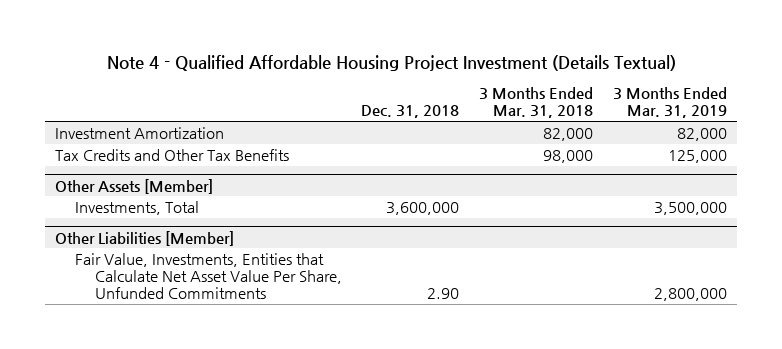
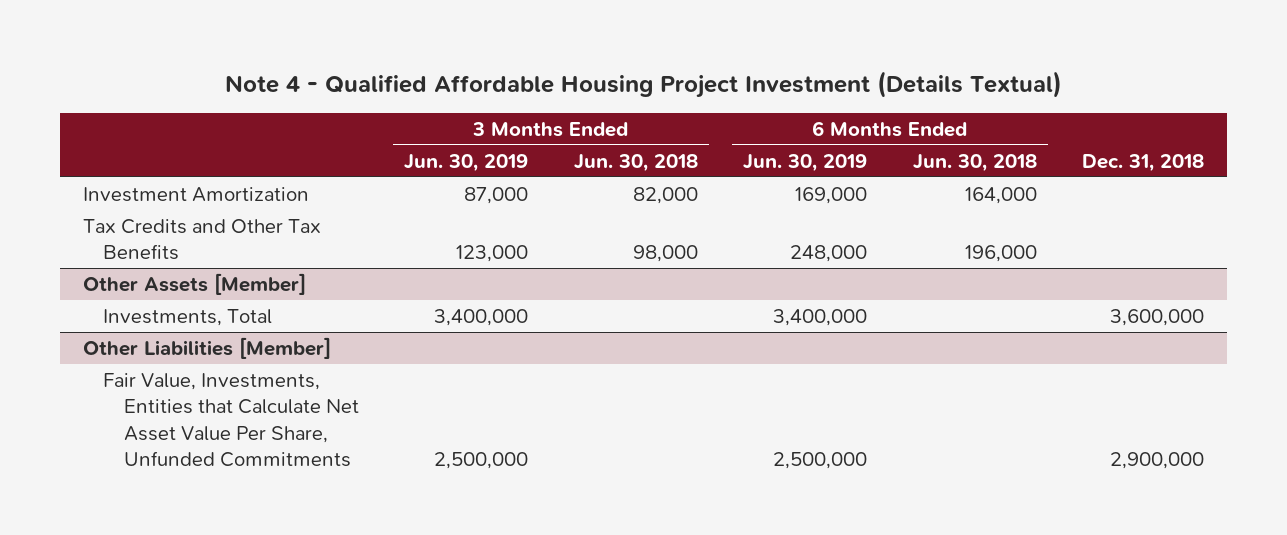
- | Dec. 31, 2018 | 3 Months Ended Mar. 31, 2018 | 3 Months Ended Mar. 31, 2019
+ | 3 Months Ended Jun. 30, 2019 | 3 Months Ended Jun. 30, 2018 | 6 Months Ended Jun. 30, 2019 | 6 Months Ended Jun. 30, 2018 | Dec. 31, 2018
@ Other Liabilities [Member]
- Fair Value, Investments, Entities that Calculate Net Asset Value Per Share, Unfunded Commitments | 2.90 | | 2,800,000
+ Fair Value, Investments, Entities that Calculate Net Asset Value Per Share, Unfunded Commitments | 2,500,000 | | 2,500,000 | | 2,900,000

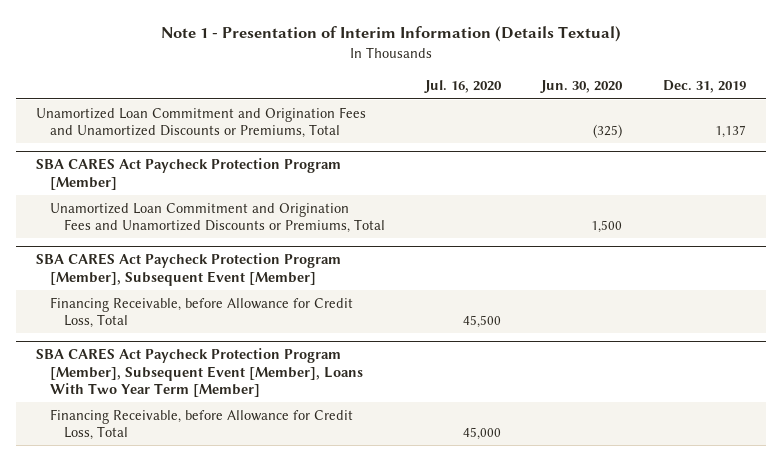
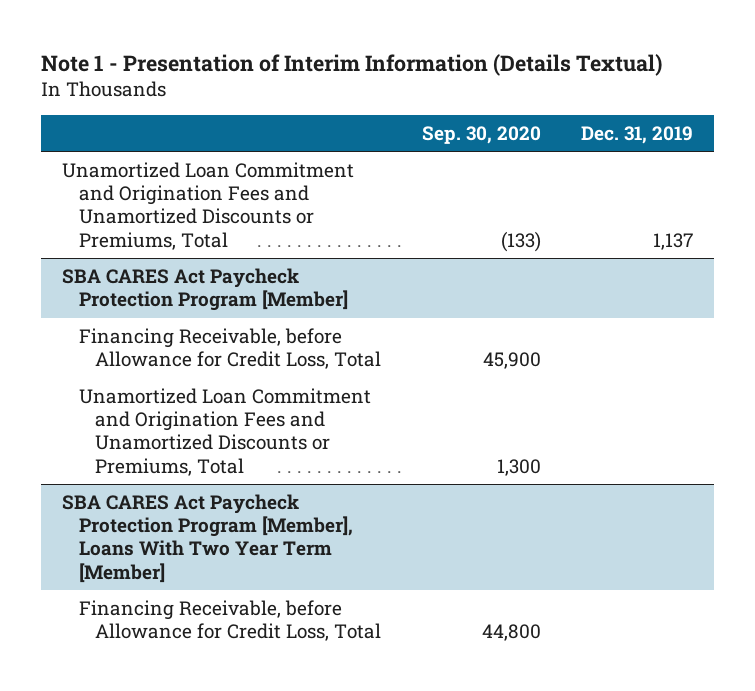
- | Jul. 16, 2020 | Jun. 30, 2020 | Dec. 31, 2019
+ | Sep. 30, 2020 | Dec. 31, 2019
@ SBA CARES Act Paycheck Protection Program [Member]
+ Financing Receivable, before Allowance for Credit Loss, Total | 45,900 |
- SBA CARES Act Paycheck Protection Program [Member], Subsequent Event [Member]
- Financing Receivable, before Allowance for Credit Loss, Total | 45,500 | |
- SBA CARES Act Paycheck Protection Program [Member], Subsequent Event [Member], Loans With Two Year Term [Member]
+ SBA CARES Act Paycheck Protection Program [Member], Loans With Two Year Term [Member]

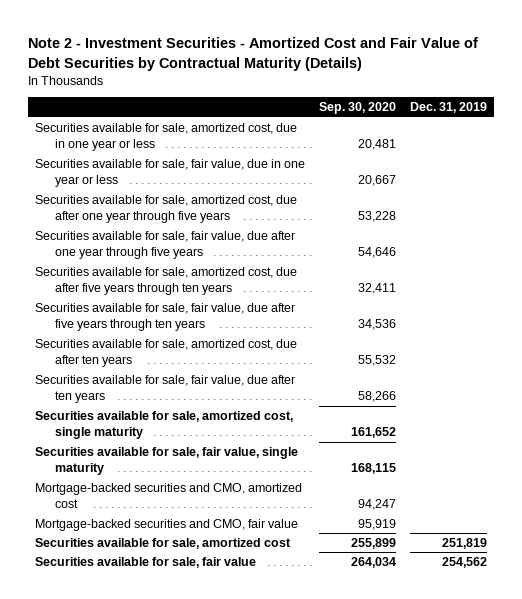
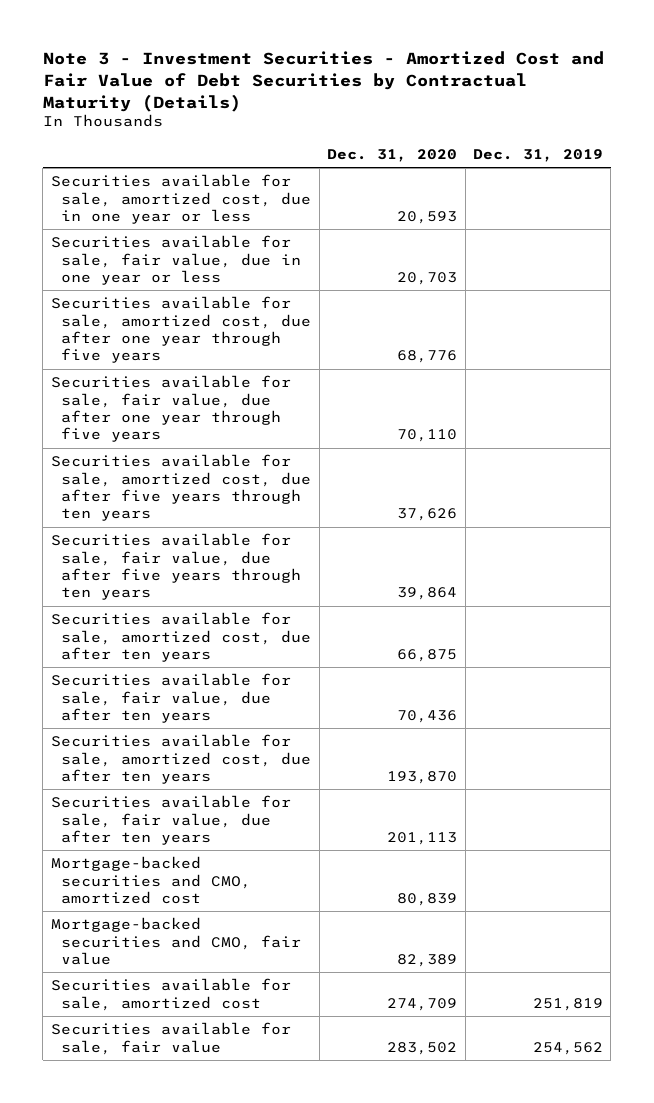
- Note 2 - Investment Securities - Amortized Cost and Fair Value of Debt Securities by Contractual Maturity (Details)
+ Note 3 - Investment Securities - Amortized Cost and Fair Value of Debt Securities by Contractual Maturity (Details)
- | Sep. 30, 2020 | Dec. 31, 2019
+ | Dec. 31, 2020 | Dec. 31, 2019
- Securities available for sale, amortized cost, single maturity | 161,652 |
- Securities available for sale, fair value, single maturity | 168,115 |
+ Securities available for sale, amortized cost, due after ten years | 193,870 |
+ Securities available for sale, fair value, due after ten years | 201,113 |

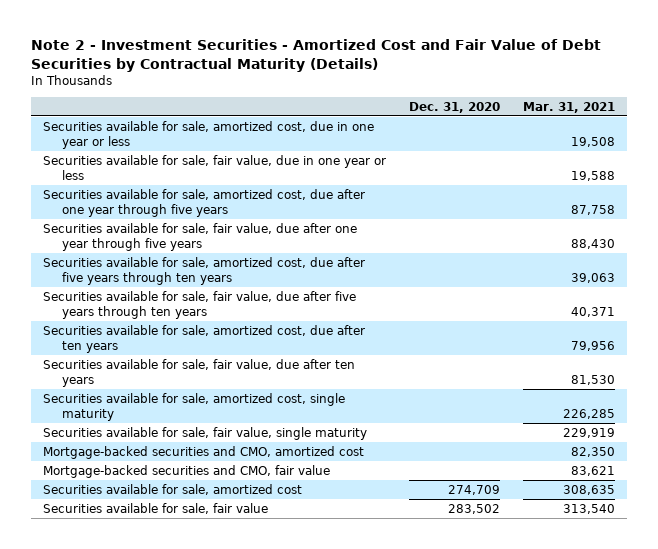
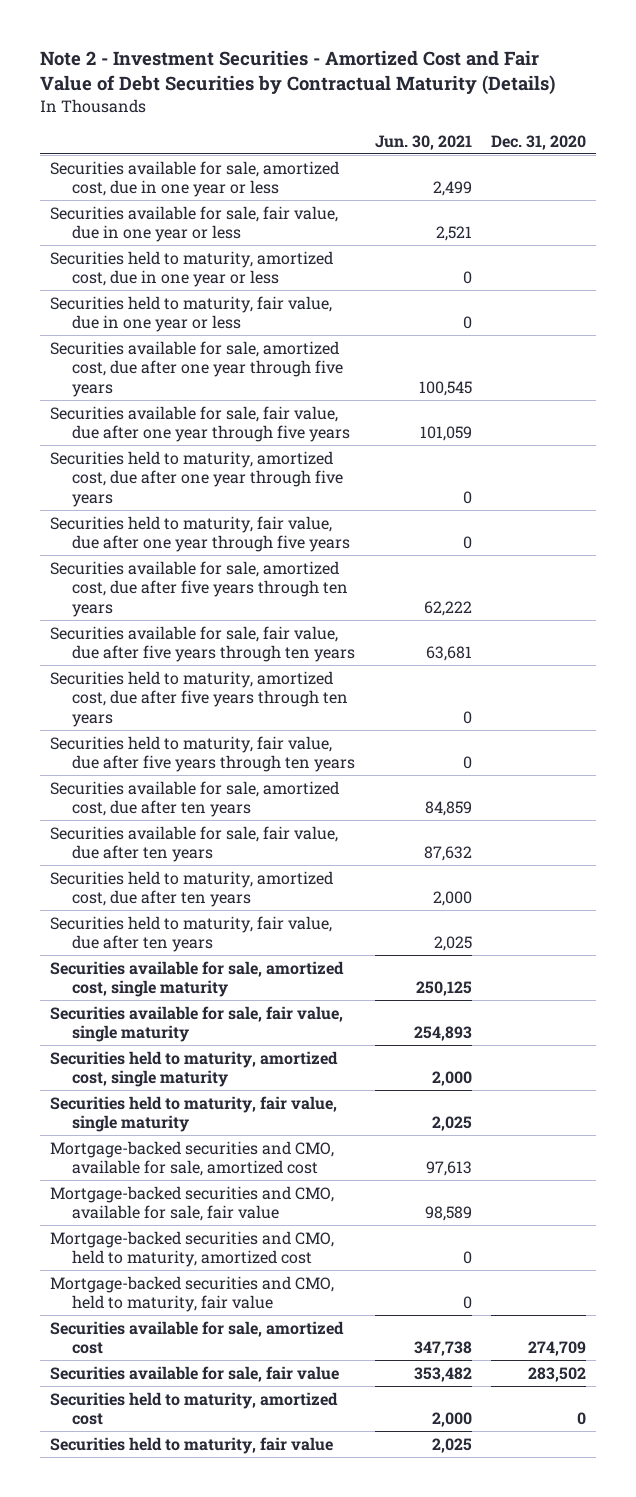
- | Dec. 31, 2020 | Mar. 31, 2021
+ | Jun. 30, 2021 | Dec. 31, 2020
+ Securities held to maturity, amortized cost, due in one year or less | 0 |
+ Securities held to maturity, fair value, due in one year or less | 0 |
+ Securities held to maturity, amortized cost, due after one year through five years | 0 |
+ Securities held to maturity, fair value, due after one year through five years | 0 |
+ Securities held to maturity, amortized cost, due after five years through ten years | 0 |
+ Securities held to maturity, fair value, due after five years through ten years | 0 |
+ Securities held to maturity, amortized cost, due after ten years | 2,000 |
+ Securities held to maturity, fair value, due after ten years | 2,025 |
- Mortgage-backed securities and CMO, amortized cost | | 82,350
- Mortgage-backed securities and CMO, fair value | | 83,621
+ Securities held to maturity, amortized cost, single maturity | 2,000 |
+ Securities held to maturity, fair value, single maturity | 2,025 |
+ Mortgage-backed securities and CMO, available for sale, amortized cost | 97,613 |
+ Mortgage-backed securities and CMO, available for sale, fair value | 98,589 |
+ Mortgage-backed securities and CMO, held to maturity, amortized cost | 0 |
+ Mortgage-backed securities and CMO, held to maturity, fair value | 0 |
+ Securities held to maturity, amortized cost | 2,000 | 0
+ Securities held to maturity, fair value | 2,025 |

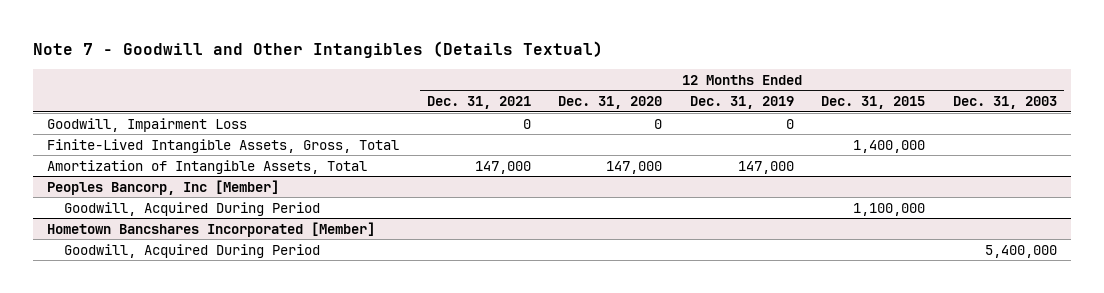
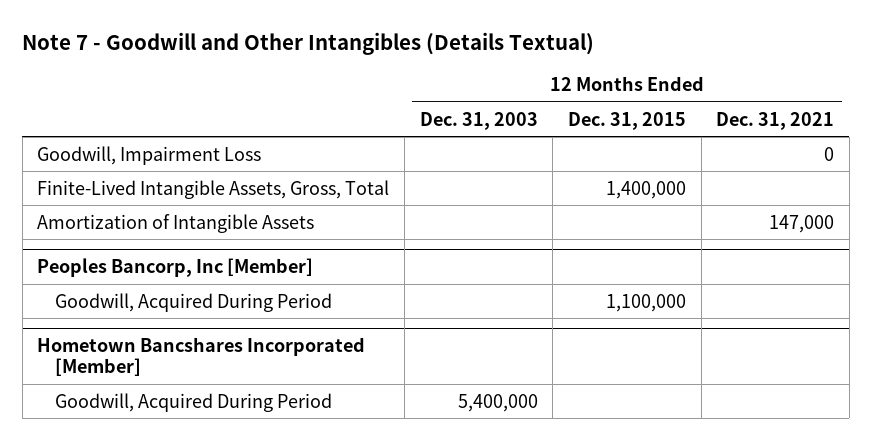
- | 12 Months Ended Dec. 31, 2021 | 12 Months Ended Dec. 31, 2020 | 12 Months Ended Dec. 31, 2019 | 12 Months Ended Dec. 31, 2015 | 12 Months Ended Dec. 31, 2003
+ | 12 Months Ended Dec. 31, 2003 | 12 Months Ended Dec. 31, 2015 | 12 Months Ended Dec. 31, 2021
- Amortization of Intangible Assets, Total | 147,000 | 147,000 | 147,000 | |
+ Amortization of Intangible Assets | | | 147,000

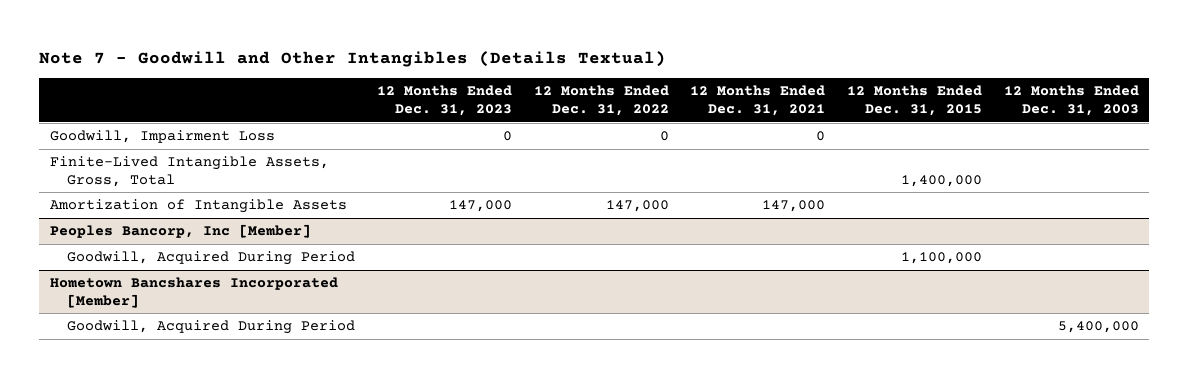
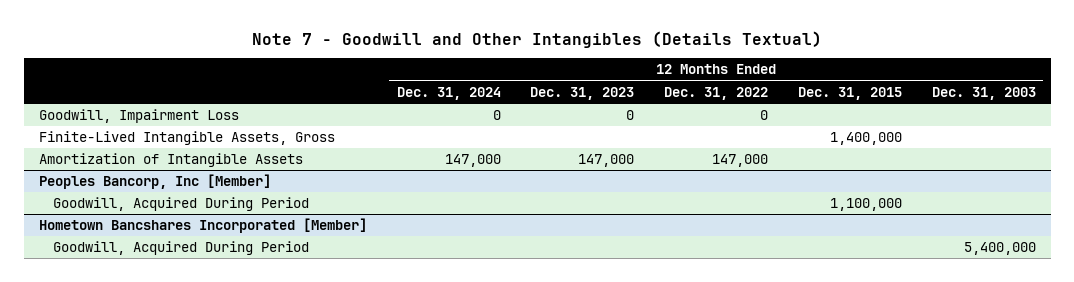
- | 12 Months Ended Dec. 31, 2023 | 12 Months Ended Dec. 31, 2022 | 12 Months Ended Dec. 31, 2021 | 12 Months Ended Dec. 31, 2015 | 12 Months Ended Dec. 31, 2003
+ | 12 Months Ended Dec. 31, 2024 | 12 Months Ended Dec. 31, 2023 | 12 Months Ended Dec. 31, 2022 | 12 Months Ended Dec. 31, 2015 | 12 Months Ended Dec. 31, 2003
- Finite-Lived Intangible Assets, Gross, Total | | | | 1,400,000 |
+ Finite-Lived Intangible Assets, Gross | | | | 1,400,000 |

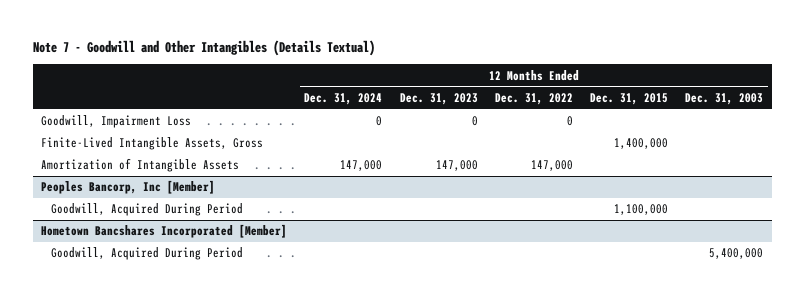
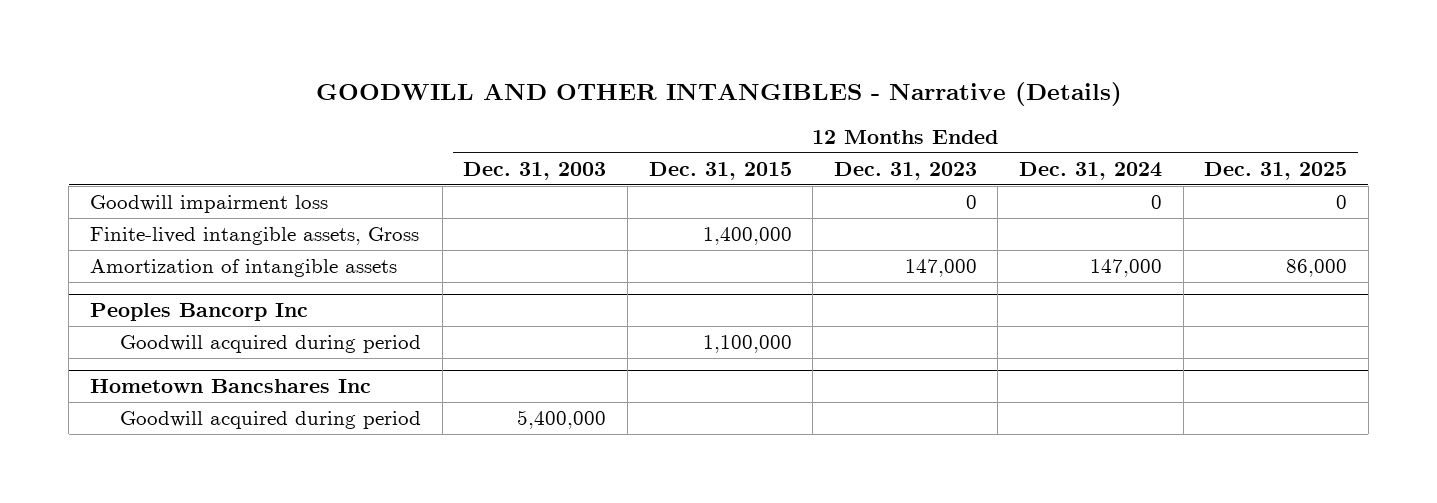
- Note 7 - Goodwill and Other Intangibles (Details Textual)
+ GOODWILL AND OTHER INTANGIBLES - Narrative (Details)
- | 12 Months Ended Dec. 31, 2024 | 12 Months Ended Dec. 31, 2023 | 12 Months Ended Dec. 31, 2022 | 12 Months Ended Dec. 31, 2015 | 12 Months Ended Dec. 31, 2003
+ | 12 Months Ended Dec. 31, 2003 | 12 Months Ended Dec. 31, 2015 | 12 Months Ended Dec. 31, 2023 | 12 Months Ended Dec. 31, 2024 | 12 Months Ended Dec. 31, 2025
- Goodwill, Impairment Loss | 0 | 0 | 0 | |
- Finite-Lived Intangible Assets, Gross | | | | 1,400,000 |
- Amortization of Intangible Assets | 147,000 | 147,000 | 147,000 | |
- Peoples Bancorp, Inc [Member]
- Goodwill, Acquired During Period | | | | 1,100,000 |
- Hometown Bancshares Incorporated [Member]
- Goodwill, Acquired During Period | | | | | 5,400,000
+ Goodwill impairment loss | | | 0 | 0 | 0
+ Finite-lived intangible assets, Gross | | 1,400,000 | | |
+ Amortization of intangible assets | | | 147,000 | 147,000 | 86,000
+ Peoples Bancorp Inc
+ Goodwill acquired during period | | 1,100,000 | | |
+ Hometown Bancshares Inc
+ Goodwill acquired during period | 5,400,000 | | | |

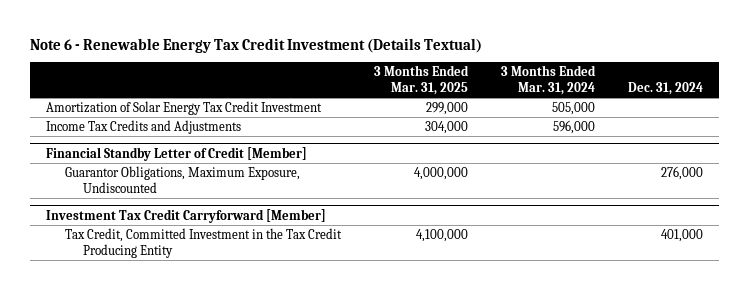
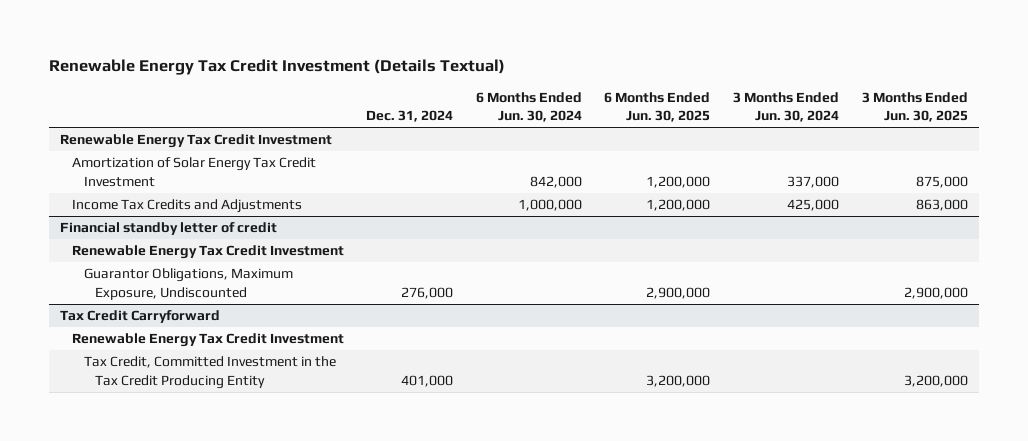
- Note 6 - Renewable Energy Tax Credit Investment (Details Textual)
+ Renewable Energy Tax Credit Investment (Details Textual)
- | 3 Months Ended Mar. 31, 2025 | 3 Months Ended Mar. 31, 2024 | Dec. 31, 2024
+ | Dec. 31, 2024 | 6 Months Ended Jun. 30, 2024 | 6 Months Ended Jun. 30, 2025 | 3 Months Ended Jun. 30, 2024 | 3 Months Ended Jun. 30, 2025
+ Renewable Energy Tax Credit Investment
- Financial Standby Letter of Credit [Member]
+ Financial standby letter of credit
+ Renewable Energy Tax Credit Investment
- Investment Tax Credit Carryforward [Member]
+ Tax Credit Carryforward
+ Renewable Energy Tax Credit Investment

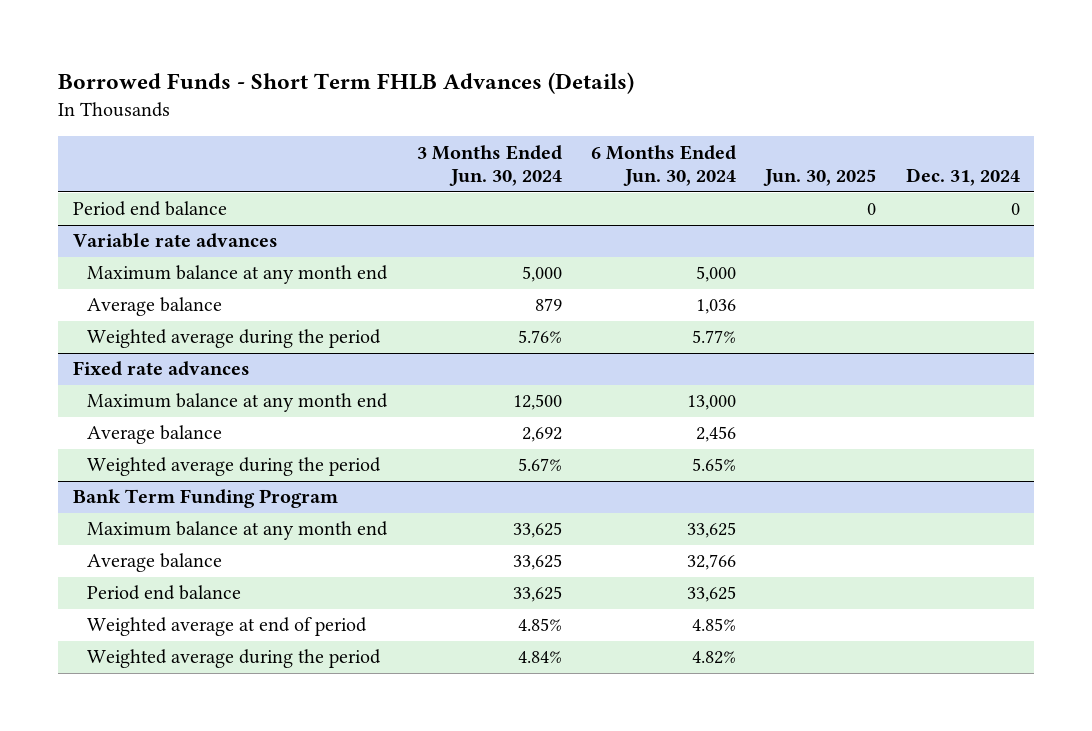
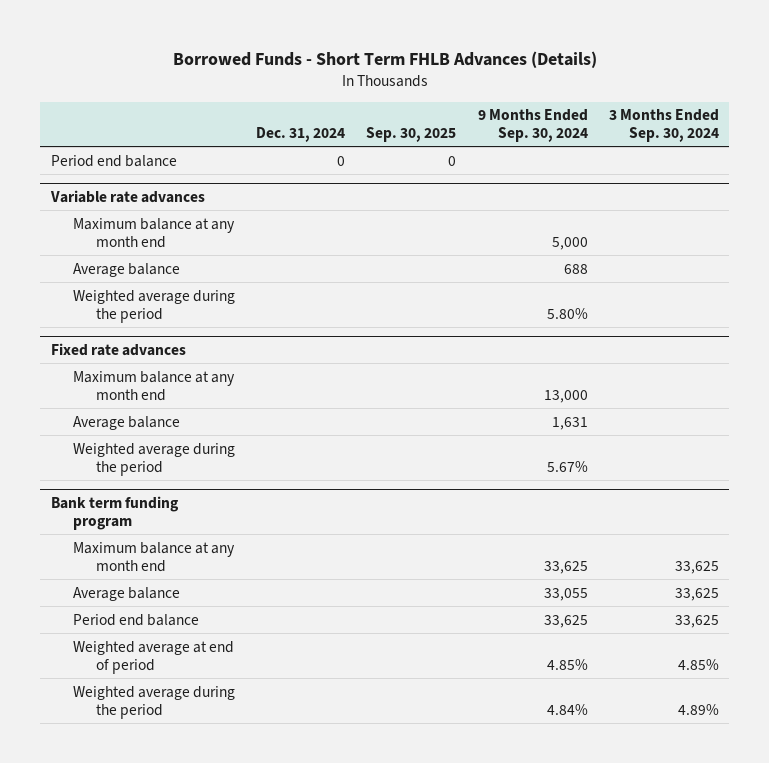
- | 3 Months Ended Jun. 30, 2024 | 6 Months Ended Jun. 30, 2024 | Jun. 30, 2025 | Dec. 31, 2024
+ | Dec. 31, 2024 | Sep. 30, 2025 | 9 Months Ended Sep. 30, 2024 | 3 Months Ended Sep. 30, 2024
- Bank Term Funding Program
+ Bank term funding program

